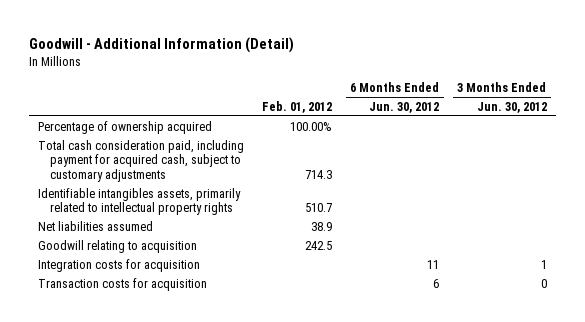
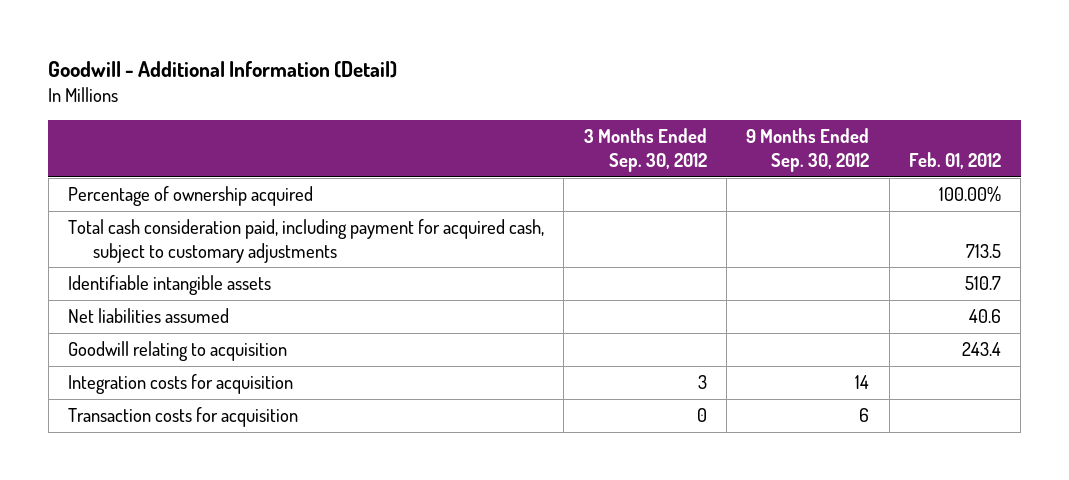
- | Feb. 01, 2012 | 6 Months Ended Jun. 30, 2012 | 3 Months Ended Jun. 30, 2012
+ | 3 Months Ended Sep. 30, 2012 | 9 Months Ended Sep. 30, 2012 | Feb. 01, 2012
- Total cash consideration paid, including payment for acquired cash, subject to customary adjustments | 714.3 | |
- Identifiable intangibles assets, primarily related to intellectual property rights | 510.7 | |
- Net liabilities assumed | 38.9 | |
- Goodwill relating to acquisition | 242.5 | |
+ Total cash consideration paid, including payment for acquired cash, subject to customary adjustments | | | 713.5
+ Identifiable intangible assets | | | 510.7
+ Net liabilities assumed | | | 40.6
+ Goodwill relating to acquisition | | | 243.4

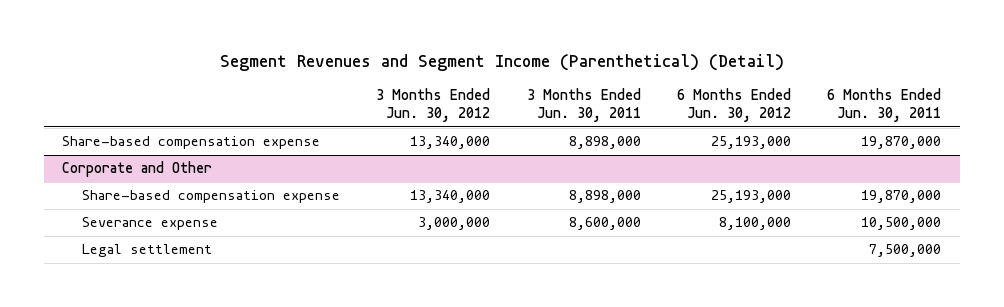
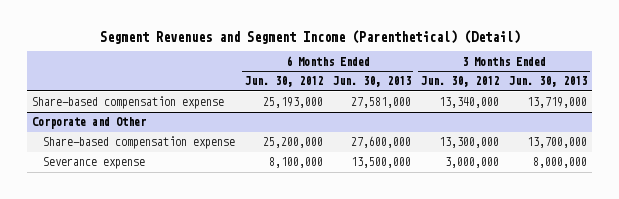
- | 3 Months Ended Jun. 30, 2012 | 3 Months Ended Jun. 30, 2011 | 6 Months Ended Jun. 30, 2012 | 6 Months Ended Jun. 30, 2011
+ | 6 Months Ended Jun. 30, 2012 | 6 Months Ended Jun. 30, 2013 | 3 Months Ended Jun. 30, 2012 | 3 Months Ended Jun. 30, 2013
@ Corporate and Other
- Share-based compensation expense | 13,340,000 | 8,898,000 | 25,193,000 | 19,870,000
+ Share-based compensation expense | 25,200,000 | 27,600,000 | 13,300,000 | 13,700,000
- Legal settlement | | | | 7,500,000

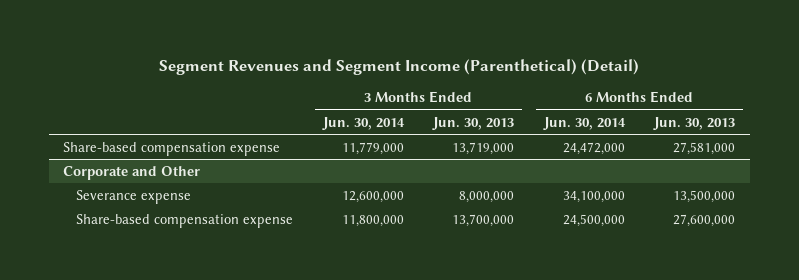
- | 6 Months Ended Jun. 30, 2012 | 6 Months Ended Jun. 30, 2013 | 3 Months Ended Jun. 30, 2012 | 3 Months Ended Jun. 30, 2013
+ | 3 Months Ended Jun. 30, 2014 | 3 Months Ended Jun. 30, 2013 | 6 Months Ended Jun. 30, 2014 | 6 Months Ended Jun. 30, 2013
@ Corporate and Other
moved down: Share-based compensation expense | 11,800,000 | 13,700,000 | 24,500,000 | 27,600,000

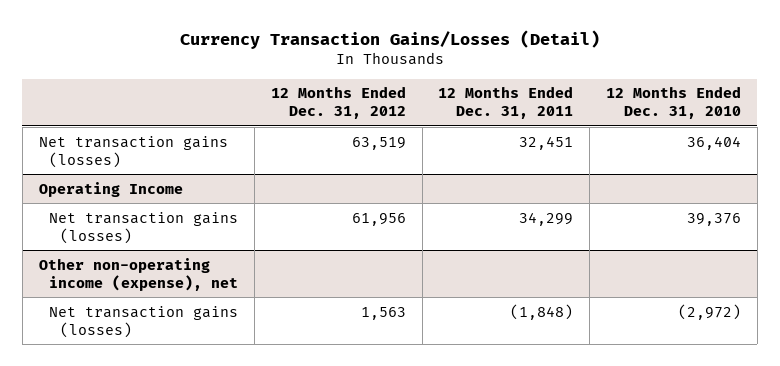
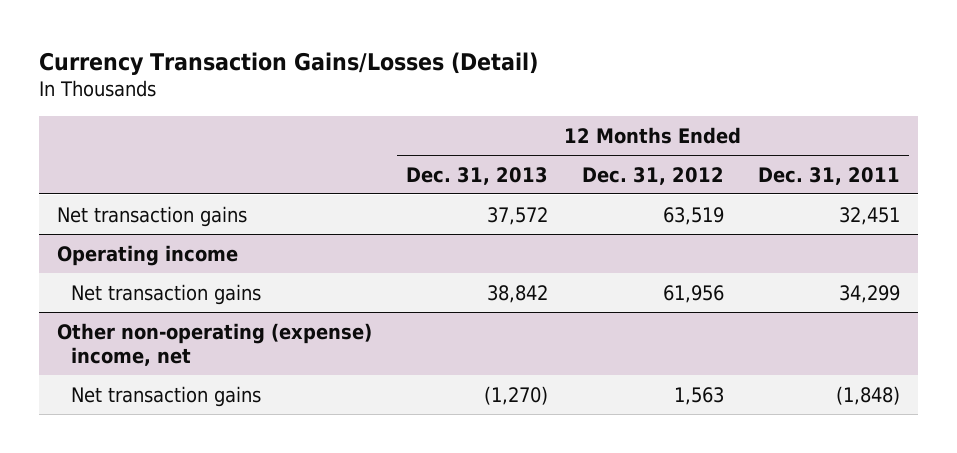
- | 12 Months Ended Dec. 31, 2012 | 12 Months Ended Dec. 31, 2011 | 12 Months Ended Dec. 31, 2010
+ | 12 Months Ended Dec. 31, 2013 | 12 Months Ended Dec. 31, 2012 | 12 Months Ended Dec. 31, 2011
- Net transaction gains (losses) | 63,519 | 32,451 | 36,404
- Operating Income
- Net transaction gains (losses) | 61,956 | 34,299 | 39,376
- Other non-operating income (expense), net
- Net transaction gains (losses) | 1,563 | (1,848) | (2,972)
+ Net transaction gains | 37,572 | 63,519 | 32,451
+ Operating income
+ Net transaction gains | 38,842 | 61,956 | 34,299
+ Other non-operating (expense) income, net
+ Net transaction gains | (1,270) | 1,563 | (1,848)

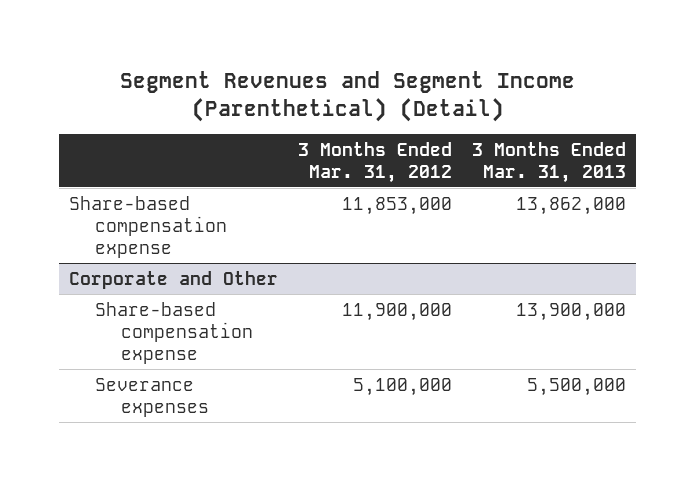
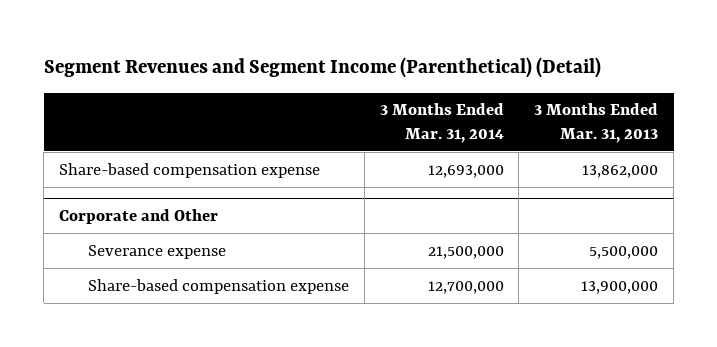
- | 3 Months Ended Mar. 31, 2012 | 3 Months Ended Mar. 31, 2013
+ | 3 Months Ended Mar. 31, 2014 | 3 Months Ended Mar. 31, 2013
@ Corporate and Other
+ Severance expense | 21,500,000 | 5,500,000
- Severance expenses | 5,100,000 | 5,500,000

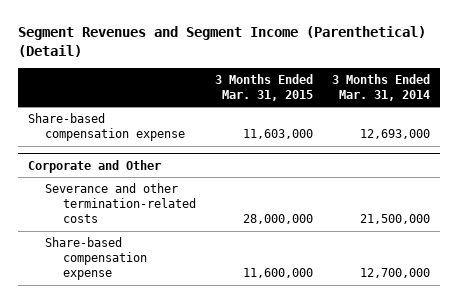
- | 3 Months Ended Mar. 31, 2014 | 3 Months Ended Mar. 31, 2013
+ | 3 Months Ended Mar. 31, 2015 | 3 Months Ended Mar. 31, 2014
@ Corporate and Other
- Severance expense | 21,500,000 | 5,500,000
+ Severance and other termination-related costs | 28,000,000 | 21,500,000

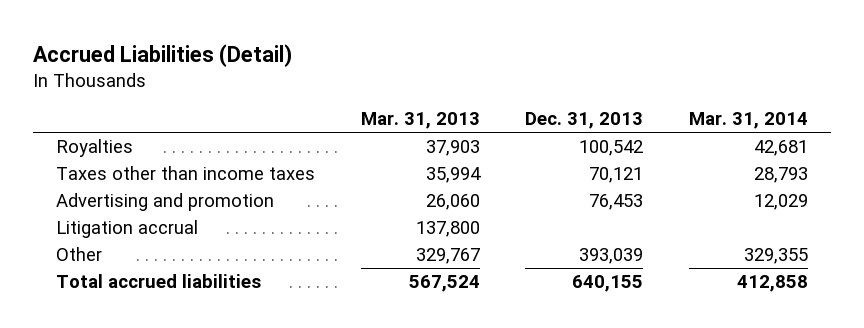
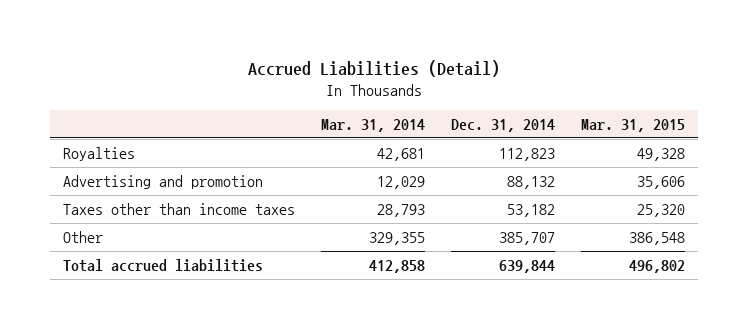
- | Mar. 31, 2013 | Dec. 31, 2013 | Mar. 31, 2014
+ | Mar. 31, 2014 | Dec. 31, 2014 | Mar. 31, 2015
- Litigation accrual | 137,800 | |
moved down: Taxes other than income taxes | 28,793 | 53,182 | 25,320

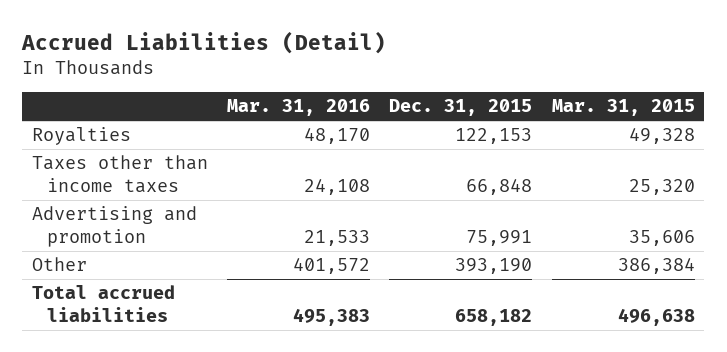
- | Mar. 31, 2014 | Dec. 31, 2014 | Mar. 31, 2015
+ | Mar. 31, 2016 | Dec. 31, 2015 | Mar. 31, 2015
- Other | 329,355 | 385,707 | 386,548
- Total accrued liabilities | 412,858 | 639,844 | 496,802
moved down: Advertising and promotion | 21,533 | 75,991 | 35,606
+ Other | 401,572 | 393,190 | 386,384
+ Total accrued liabilities | 495,383 | 658,182 | 496,638

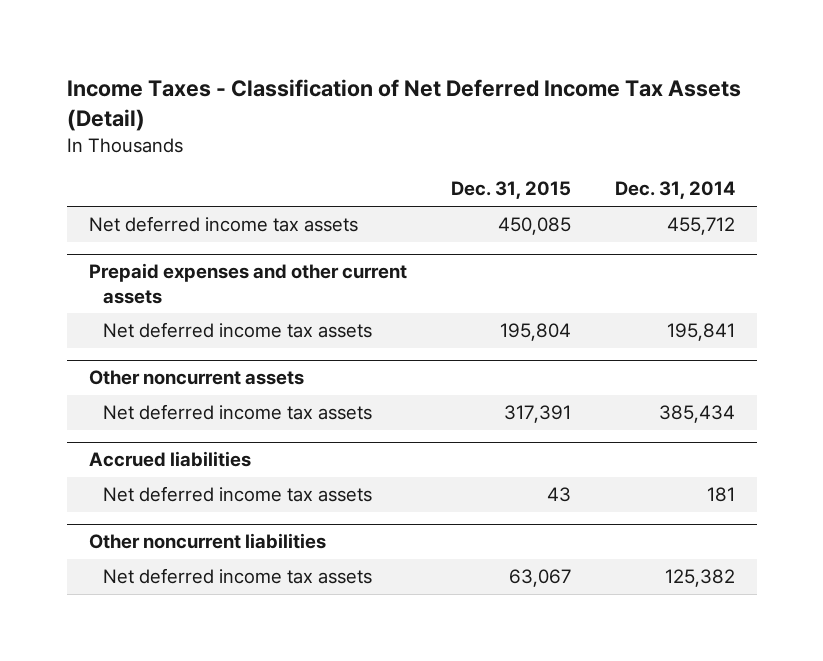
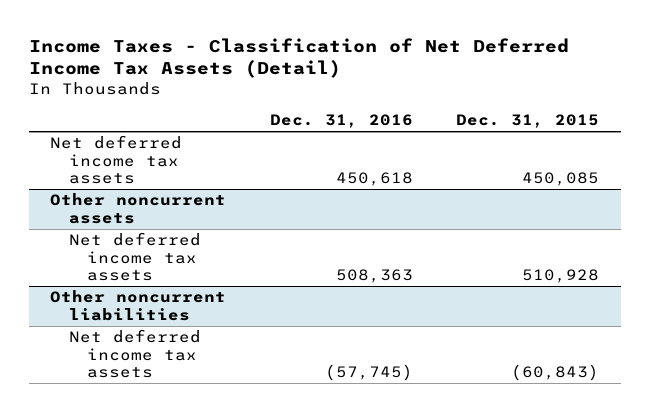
- | Dec. 31, 2015 | Dec. 31, 2014
+ | Dec. 31, 2016 | Dec. 31, 2015
- Prepaid expenses and other current assets
- Net deferred income tax assets | 195,804 | 195,841
@ Other noncurrent assets
- Net deferred income tax assets | 317,391 | 385,434
- Accrued liabilities
- Net deferred income tax assets | 43 | 181
@ Other noncurrent assets
+ Net deferred income tax assets | 508,363 | 510,928
@ Other noncurrent liabilities
- Net deferred income tax assets | 63,067 | 125,382
+ Net deferred income tax assets | (57,745) | (60,843)

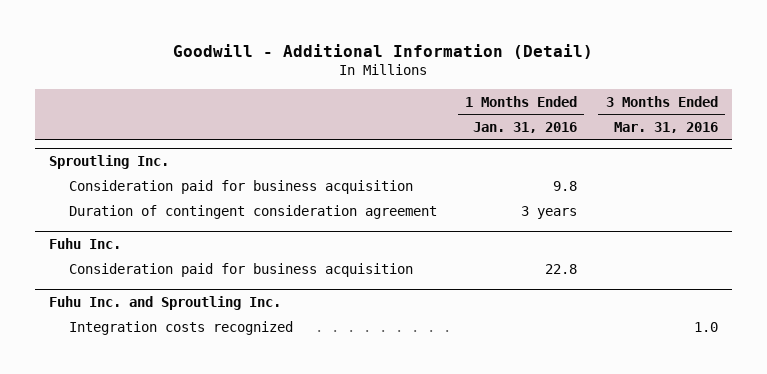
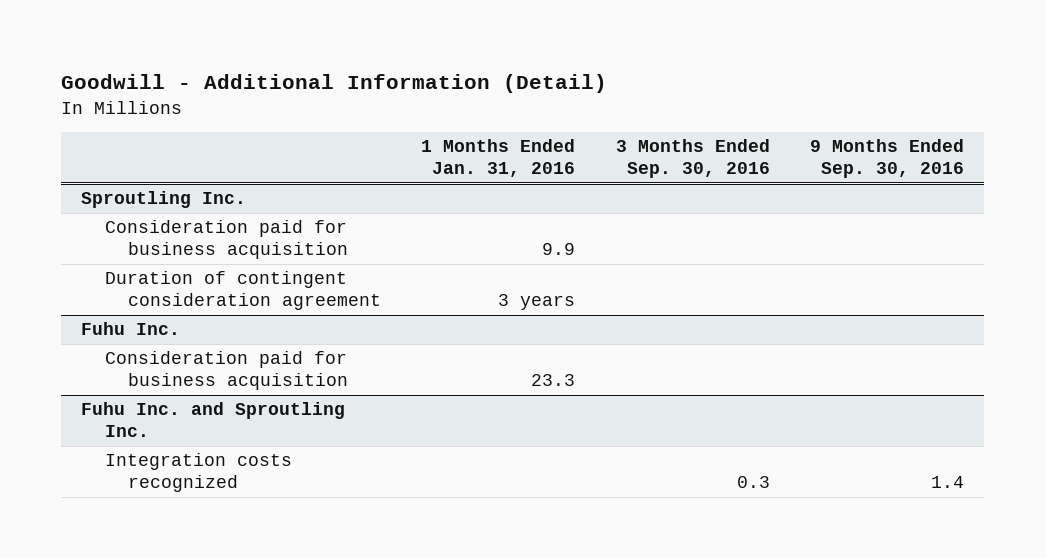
- | 1 Months Ended Jan. 31, 2016 | 3 Months Ended Mar. 31, 2016
+ | 1 Months Ended Jan. 31, 2016 | 3 Months Ended Sep. 30, 2016 | 9 Months Ended Sep. 30, 2016
@ Sproutling Inc.
- Consideration paid for business acquisition | 9.8 |
+ Consideration paid for business acquisition | 9.9 | |
@ Fuhu Inc.
- Consideration paid for business acquisition | 22.8 |
+ Consideration paid for business acquisition | 23.3 | |

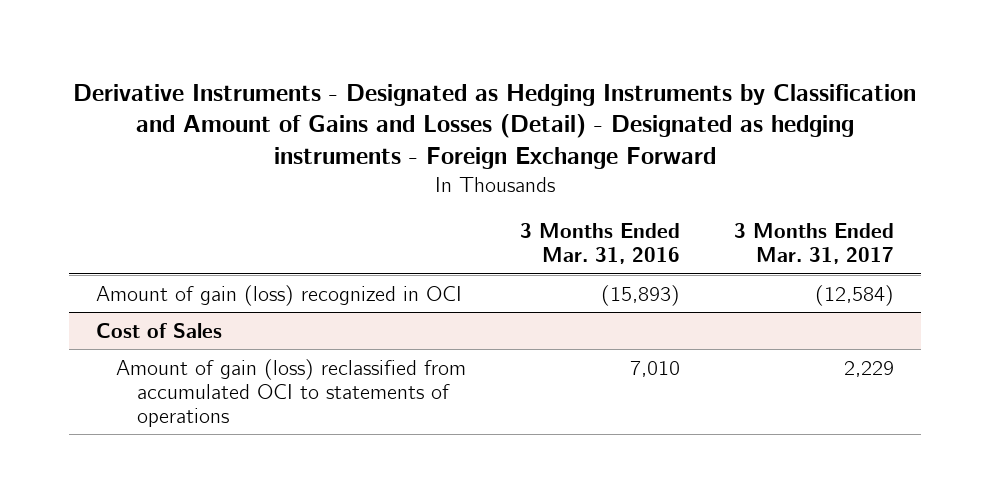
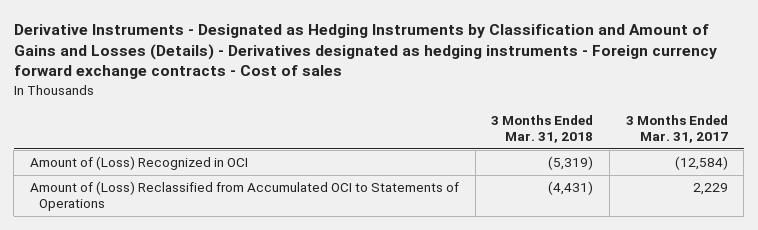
- Derivative Instruments - Designated as Hedging Instruments by Classification and Amount of Gains and Losses (Detail) - Designated as hedging instruments - Foreign Exchange Forward
+ Derivative Instruments - Designated as Hedging Instruments by Classification and Amount of Gains and Losses (Details) - Derivatives designated as hedging instruments - Foreign currency forward exchange contracts - Cost of sales
- | 3 Months Ended Mar. 31, 2016 | 3 Months Ended Mar. 31, 2017
+ | 3 Months Ended Mar. 31, 2018 | 3 Months Ended Mar. 31, 2017
- Amount of gain (loss) recognized in OCI | (15,893) | (12,584)
- Cost of Sales
- Amount of gain (loss) reclassified from accumulated OCI to statements of operations | 7,010 | 2,229
+ Amount of (Loss) Recognized in OCI | (5,319) | (12,584)
+ Amount of (Loss) Reclassified from Accumulated OCI to Statements of Operations | (4,431) | 2,229

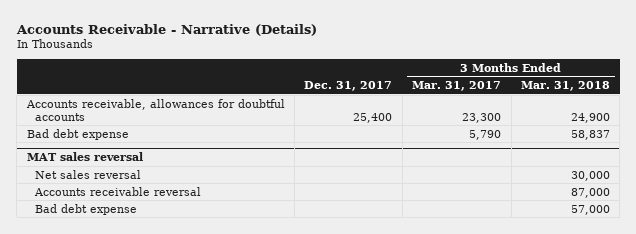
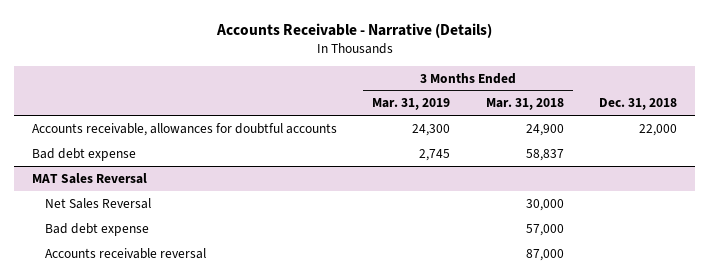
- | Dec. 31, 2017 | 3 Months Ended Mar. 31, 2017 | 3 Months Ended Mar. 31, 2018
+ | 3 Months Ended Mar. 31, 2019 | 3 Months Ended Mar. 31, 2018 | Dec. 31, 2018
- MAT sales reversal
- Net sales reversal | | | 30,000
- Accounts receivable reversal | | | 87,000
+ MAT Sales Reversal
+ Net Sales Reversal | | 30,000 |
+ Accounts receivable reversal | | 87,000 |

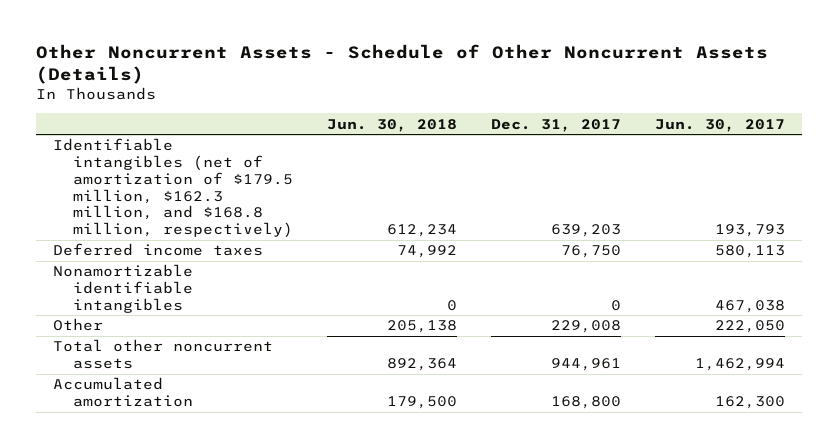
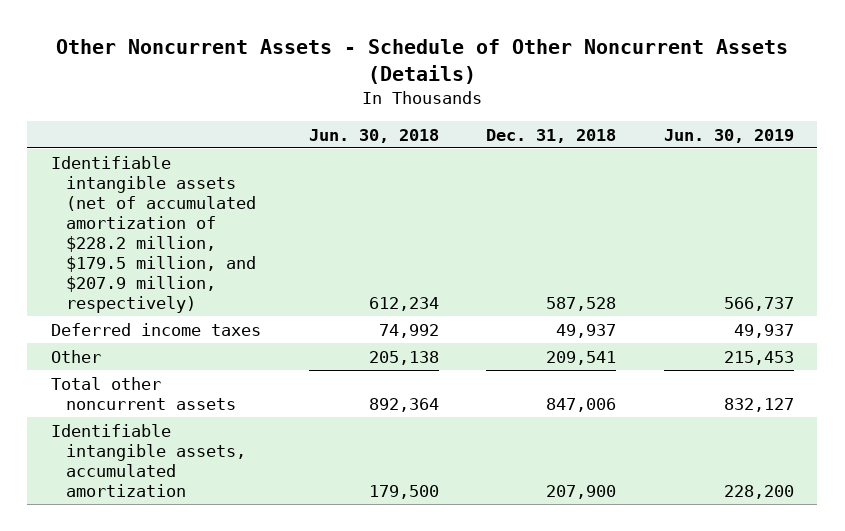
- | Jun. 30, 2018 | Dec. 31, 2017 | Jun. 30, 2017
+ | Jun. 30, 2018 | Dec. 31, 2018 | Jun. 30, 2019
- Identifiable intangibles (net of amortization of $179.5 million, $162.3 million, and $168.8 million, respectively) | 612,234 | 639,203 | 193,793
+ Identifiable intangible assets (net of accumulated amortization of $228.2 million, $179.5 million, and $207.9 million, respectively) | 612,234 | 587,528 | 566,737
- Nonamortizable identifiable intangibles | 0 | 0 | 467,038
- Accumulated amortization | 179,500 | 168,800 | 162,300
+ Identifiable intangible assets, accumulated amortization | 179,500 | 207,900 | 228,200

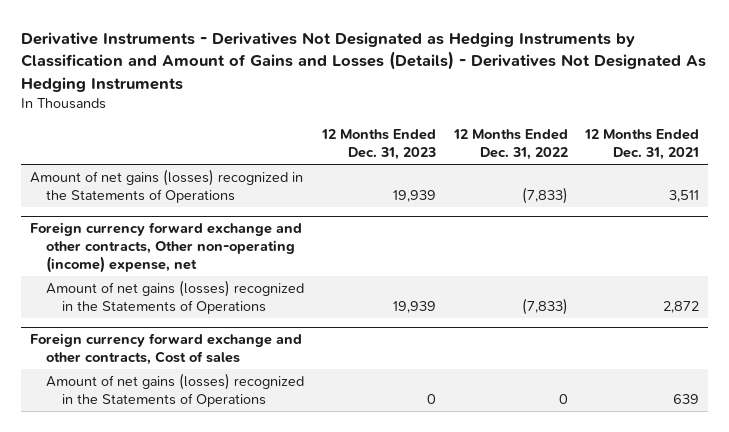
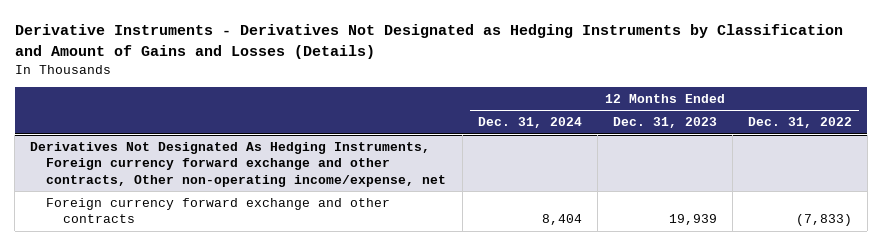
- Derivative Instruments - Derivatives Not Designated as Hedging Instruments by Classification and Amount of Gains and Losses (Details) - Derivatives Not Designated As Hedging Instruments
+ Derivative Instruments - Derivatives Not Designated as Hedging Instruments by Classification and Amount of Gains and Losses (Details)
- | 12 Months Ended Dec. 31, 2023 | 12 Months Ended Dec. 31, 2022 | 12 Months Ended Dec. 31, 2021
+ | 12 Months Ended Dec. 31, 2024 | 12 Months Ended Dec. 31, 2023 | 12 Months Ended Dec. 31, 2022
- Amount of net gains (losses) recognized in the Statements of Operations | 19,939 | (7,833) | 3,511
- Foreign currency forward exchange and other contracts, Other non-operating (income) expense, net
- Amount of net gains (losses) recognized in the Statements of Operations | 19,939 | (7,833) | 2,872
- Foreign currency forward exchange and other contracts, Cost of sales
- Amount of net gains (losses) recognized in the Statements of Operations | 0 | 0 | 639
+ Derivatives Not Designated As Hedging Instruments, Foreign currency forward exchange and other contracts, Other non-operating income/expense, net
+ Foreign currency forward exchange and other contracts | 8,404 | 19,939 | (7,833)

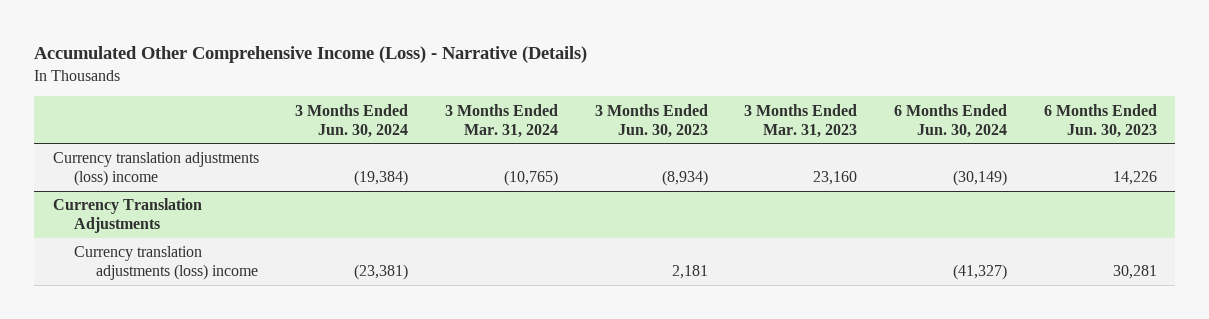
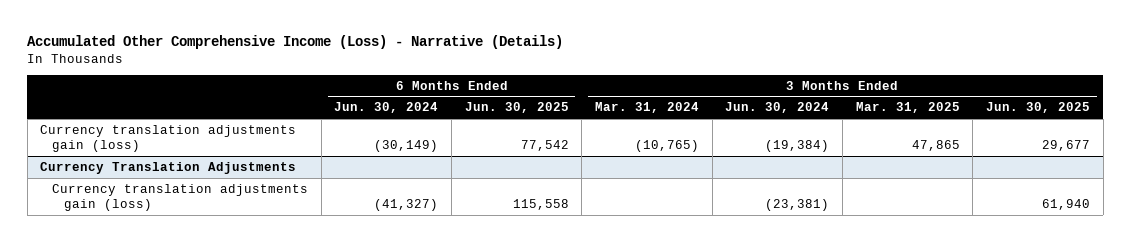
- | 3 Months Ended Jun. 30, 2024 | 3 Months Ended Mar. 31, 2024 | 3 Months Ended Jun. 30, 2023 | 3 Months Ended Mar. 31, 2023 | 6 Months Ended Jun. 30, 2024 | 6 Months Ended Jun. 30, 2023
+ | 6 Months Ended Jun. 30, 2024 | 6 Months Ended Jun. 30, 2025 | 3 Months Ended Mar. 31, 2024 | 3 Months Ended Jun. 30, 2024 | 3 Months Ended Mar. 31, 2025 | 3 Months Ended Jun. 30, 2025
- Currency translation adjustments (loss) income | (19,384) | (10,765) | (8,934) | 23,160 | (30,149) | 14,226
+ Currency translation adjustments gain (loss) | (30,149) | 77,542 | (10,765) | (19,384) | 47,865 | 29,677
@ Currency Translation Adjustments
- Currency translation adjustments (loss) income | (23,381) | | 2,181 | | (41,327) | 30,281
+ Currency translation adjustments gain (loss) | (41,327) | 115,558 | | (23,381) | | 61,940

